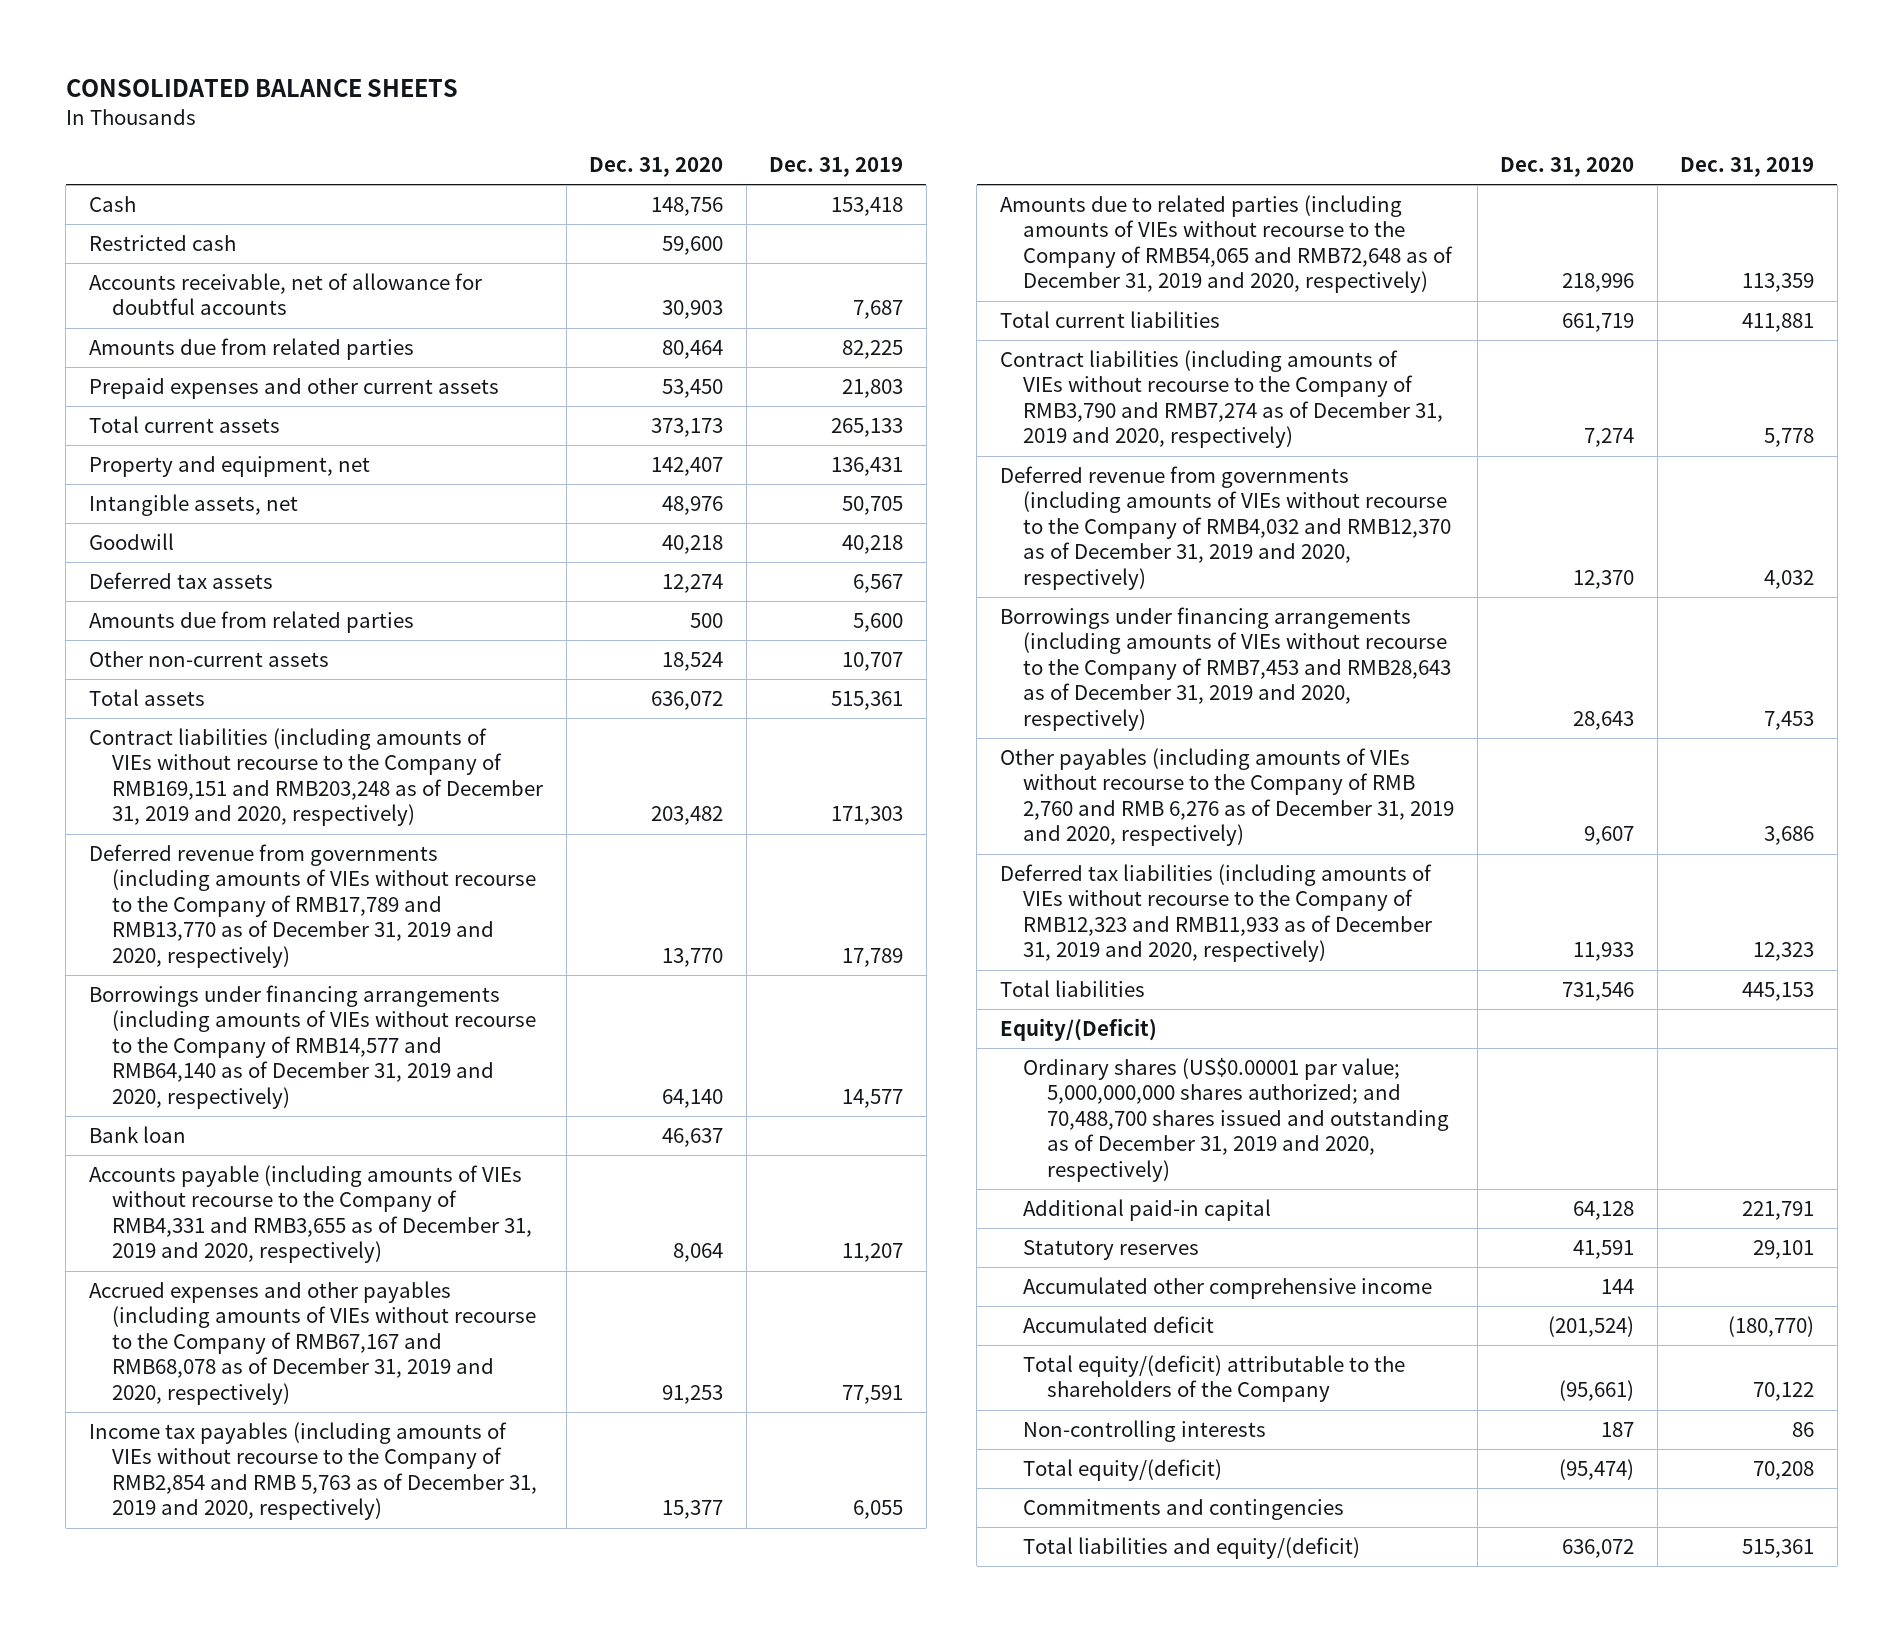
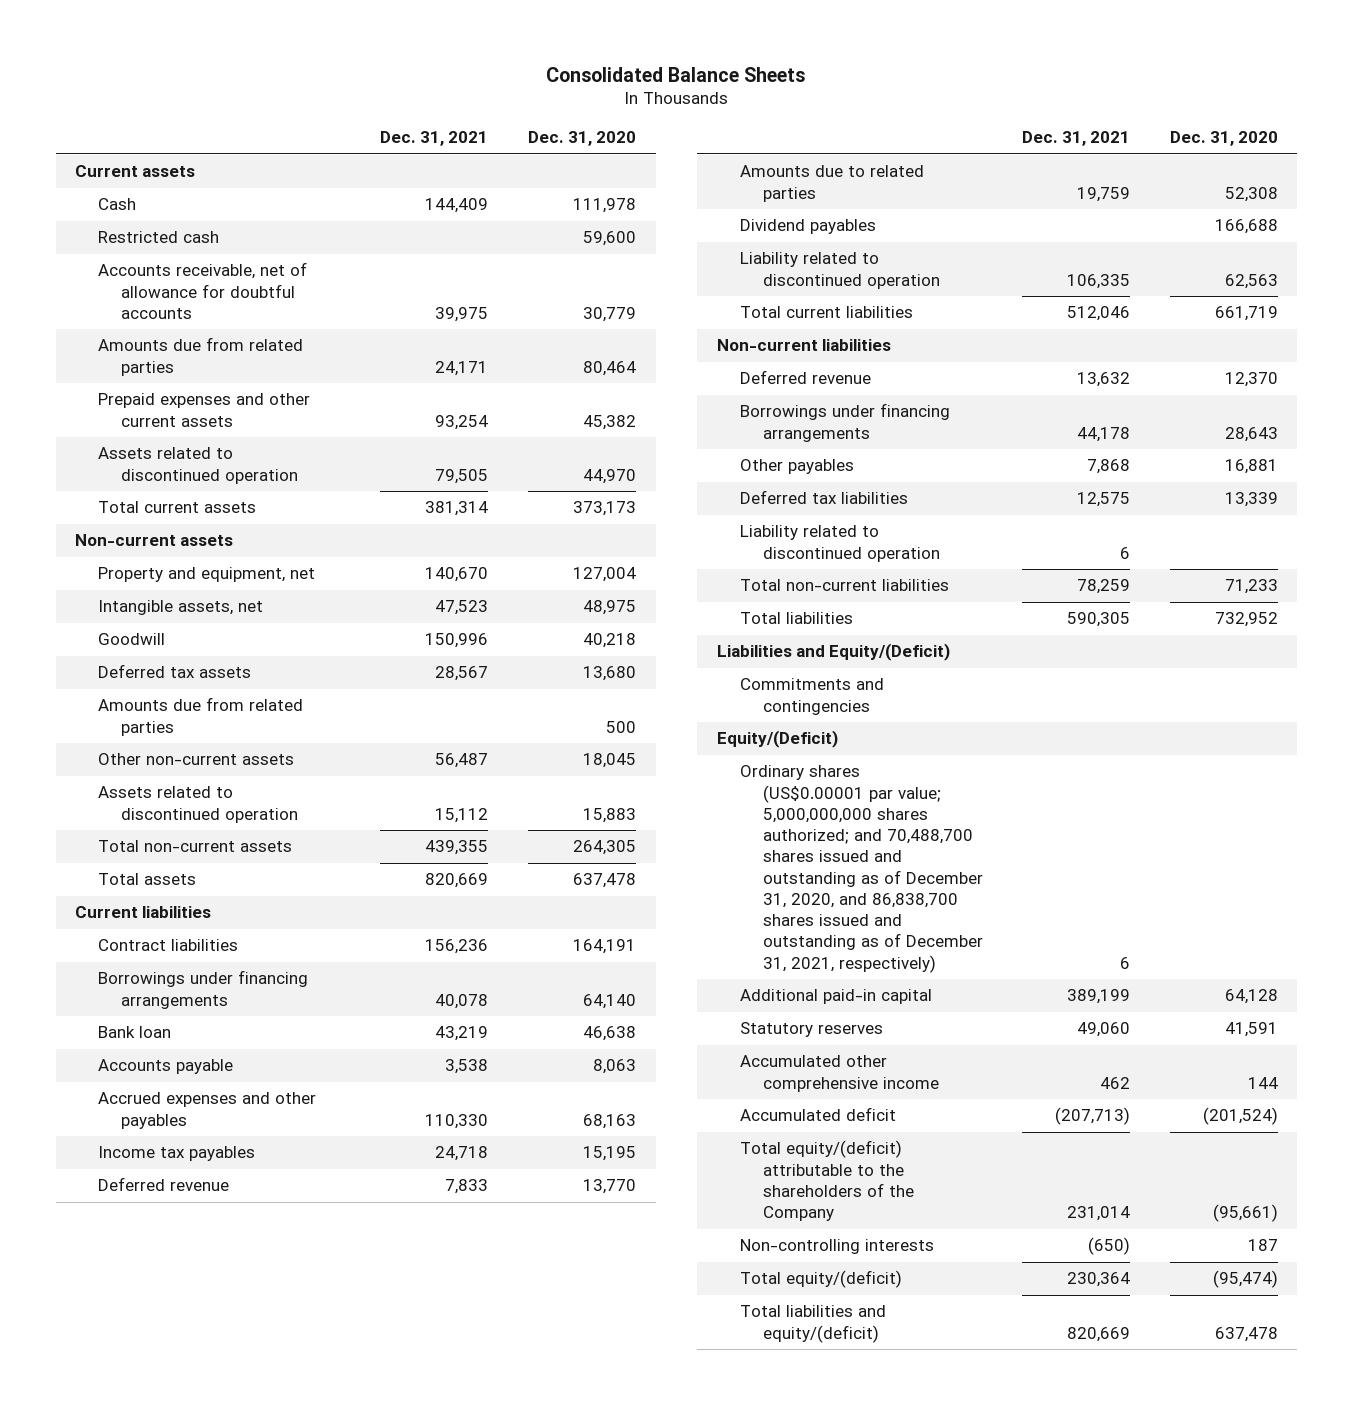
- CONSOLIDATED BALANCE SHEETS
+ Consolidated Balance Sheets
- | Dec. 31, 2020 | Dec. 31, 2019
+ | Dec. 31, 2021 | Dec. 31, 2020
- Cash | 148,756 | 153,418
+ Current assets
+ Cash | 144,409 | 111,978
- Accounts receivable, net of allowance for doubtful accounts | 30,903 | 7,687
+ Accounts receivable, net of allowance for doubtful accounts | 39,975 | 30,779
- Prepaid expenses and other current assets | 53,450 | 21,803
+ Prepaid expenses and other current assets | 93,254 | 45,382
+ Assets related to discontinued operation | 79,505 | 44,970
- Property and equipment, net | 142,407 | 136,431
- Intangible assets, net | 48,976 | 50,705
+ Non-current assets
+ Property and equipment, net | 140,670 | 127,004
+ Intangible assets, net | 47,523 | 48,975
- Deferred tax assets | 12,274 | 6,567
+ Deferred tax assets | 28,567 | 13,680
- Other non-current assets | 18,524 | 10,707
- Total assets | 636,072 | 515,361
- Contract liabilities (including amounts of VIEs without recourse to the Company of RMB169,151 and RMB203,248 as of December 31, 2019 and 2020, respectively) | 203,482 | 171,303
- Deferred revenue from governments (including amounts of VIEs without recourse to the Company of RMB17,789 and RMB13,770 as of December 31, 2019 and 2020, respectively) | 13,770 | 17,789
- Borrowings under financing arrangements (including amounts of VIEs without recourse to the Company of RMB14,577 and RMB64,140 as of December 31, 2019 and 2020, respectively) | 64,140 | 14,577
- Bank loan | 46,637 |
- Accounts payable (including amounts of VIEs without recourse to the Company of RMB4,331 and RMB3,655 as of December 31, 2019 and 2020, respectively) | 8,064 | 11,207
- Accrued expenses and other payables (including amounts of VIEs without recourse to the Company of RMB67,167 and RMB68,078 as of December 31, 2019 and 2020, respectively) | 91,253 | 77,591
- Income tax payables (including amounts of VIEs without recourse to the Company of RMB2,854 and RMB 5,763 as of December 31, 2019 and 2020, respectively) | 15,377 | 6,055
- Amounts due to related parties (including amounts of VIEs without recourse to the Company of RMB54,065 and RMB72,648 as of December 31, 2019 and 2020, respectively) | 218,996 | 113,359
+ Other non-current assets | 56,487 | 18,045
+ Assets related to discontinued operation | 15,112 | 15,883
+ Total non-current assets | 439,355 | 264,305
+ Total assets | 820,669 | 637,478
+ Current liabilities
+ Contract liabilities | 156,236 | 164,191
+ Borrowings under financing arrangements | 40,078 | 64,140
+ Bank loan | 43,219 | 46,638
+ Accounts payable | 3,538 | 8,063
+ Accrued expenses and other payables | 110,330 | 68,163
+ Income tax payables | 24,718 | 15,195
+ Deferred revenue | 7,833 | 13,770
+ Amounts due to related parties | 19,759 | 52,308
+ Dividend payables | | 166,688
+ Liability related to discontinued operation | 106,335 | 62,563
- Contract liabilities (including amounts of VIEs without recourse to the Company of RMB3,790 and RMB7,274 as of December 31, 2019 and 2020, respectively) | 7,274 | 5,778
- Deferred revenue from governments (including amounts of VIEs without recourse to the Company of RMB4,032 and RMB12,370 as of December 31, 2019 and 2020, respectively) | 12,370 | 4,032
- Borrowings under financing arrangements (including amounts of VIEs without recourse to the Company of RMB7,453 and RMB28,643 as of December 31, 2019 and 2020, respectively) | 28,643 | 7,453
- Other payables (including amounts of VIEs without recourse to the Company of RMB 2,760 and RMB 6,276 as of December 31, 2019 and 2020, respectively) | 9,607 | 3,686
- Deferred tax liabilities (including amounts of VIEs without recourse to the Company of RMB12,323 and RMB11,933 as of December 31, 2019 and 2020, respectively) | 11,933 | 12,323
- Total liabilities | 731,546 | 445,153
+ Non-current liabilities
+ Deferred revenue | 13,632 | 12,370
+ Borrowings under financing arrangements | 44,178 | 28,643
+ Other payables | 7,868 | 16,881
+ Deferred tax liabilities | 12,575 | 13,339
+ Liability related to discontinued operation | 6 |
+ Total non-current liabilities | 78,259 | 71,233
+ Total liabilities | 590,305 | 732,952
+ Liabilities and Equity/(Deficit)
moved up: Commitments and contingencies
- Ordinary shares (US$0.00001 par value; 5,000,000,000 shares authorized; and 70,488,700 shares issued and outstanding as of December 31, 2019 and 2020, respectively)
+ Ordinary shares (US$0.00001 par value; 5,000,000,000 shares authorized; and 70,488,700 shares issued and outstanding as of December 31, 2020, and 86,838,700 shares issued and outstanding as of December 31, 2021, respectively) | 6 |
- Total liabilities and equity/(deficit) | 636,072 | 515,361
+ Total liabilities and equity/(deficit) | 820,669 | 637,478

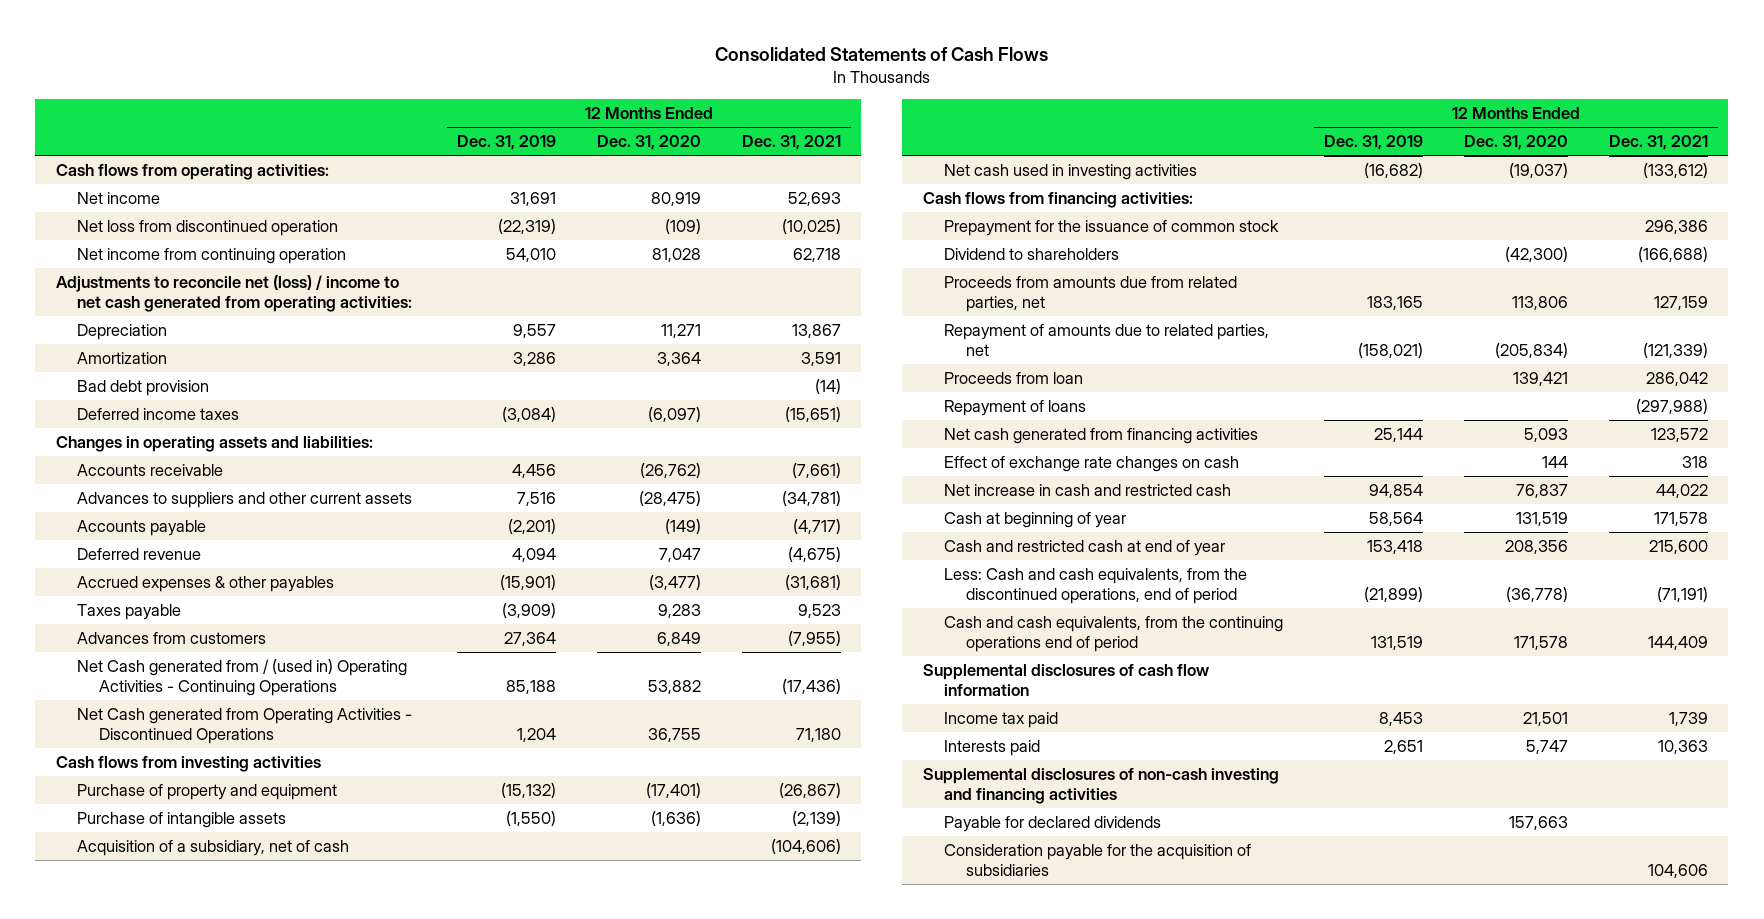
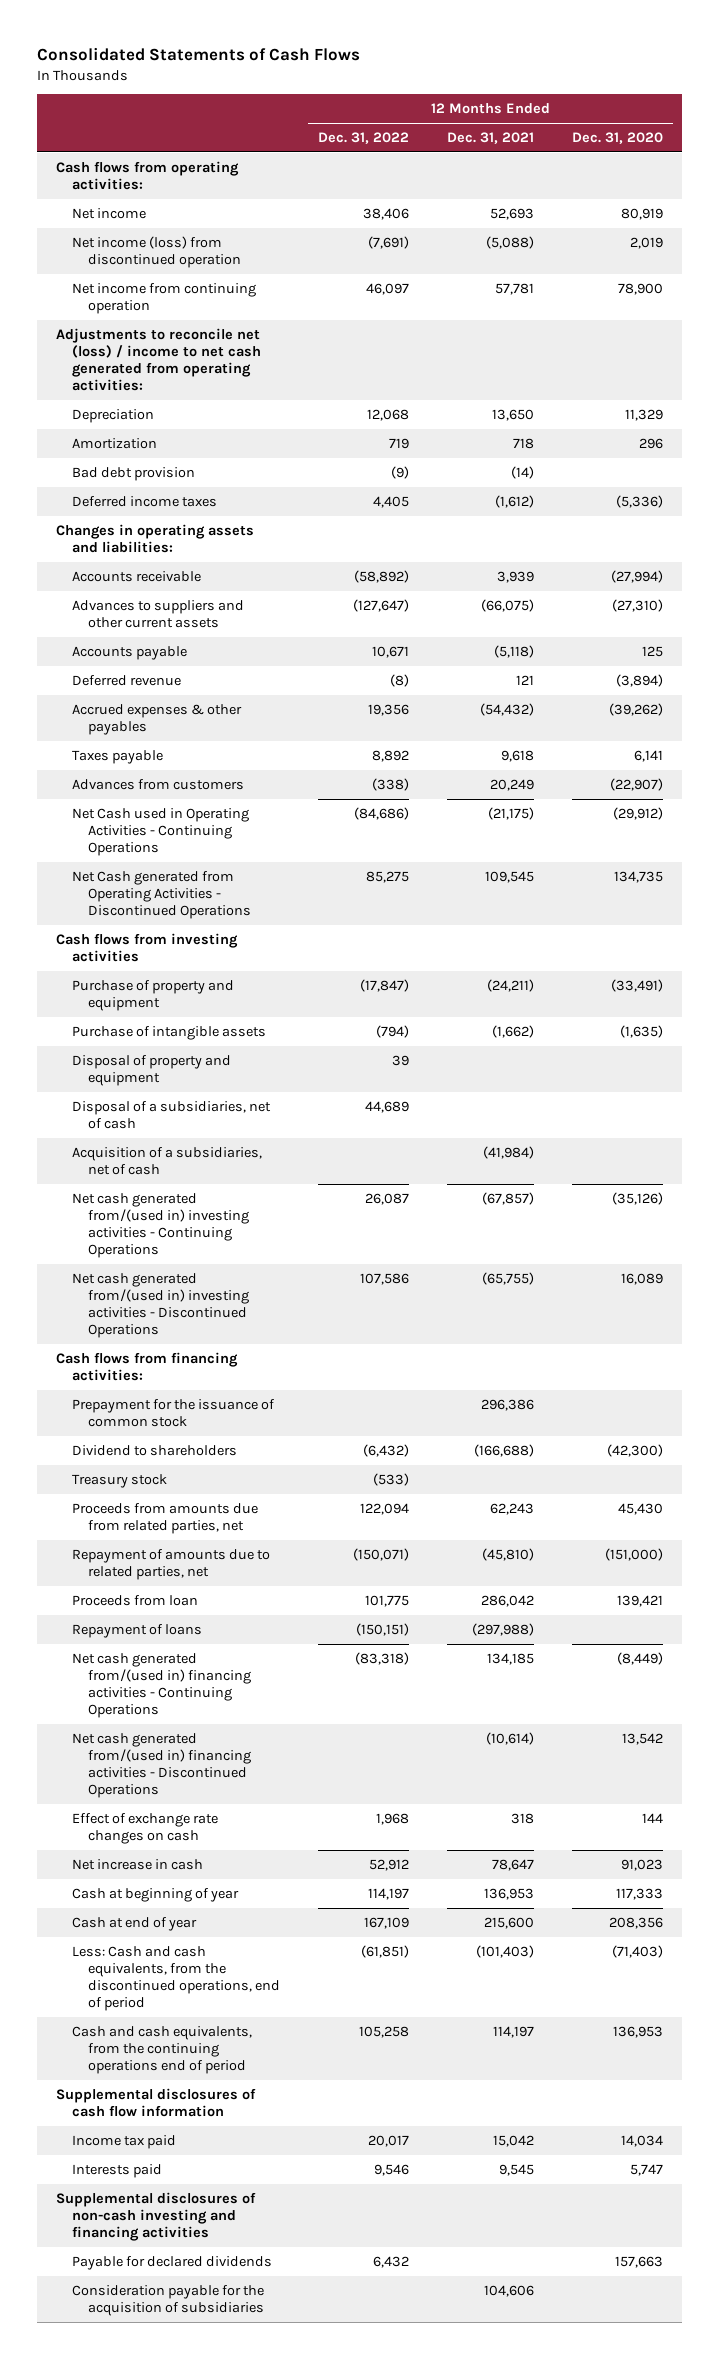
- | 12 Months Ended Dec. 31, 2019 | 12 Months Ended Dec. 31, 2020 | 12 Months Ended Dec. 31, 2021
+ | 12 Months Ended Dec. 31, 2022 | 12 Months Ended Dec. 31, 2021 | 12 Months Ended Dec. 31, 2020
- Net loss from discontinued operation | (22,319) | (109) | (10,025)
- Net income from continuing operation | 54,010 | 81,028 | 62,718
+ Net income (loss) from discontinued operation | (7,691) | (5,088) | 2,019
+ Net income from continuing operation | 46,097 | 57,781 | 78,900
- Depreciation | 9,557 | 11,271 | 13,867
- Amortization | 3,286 | 3,364 | 3,591
+ Depreciation | 12,068 | 13,650 | 11,329
+ Amortization | 719 | 718 | 296
- Deferred income taxes | (3,084) | (6,097) | (15,651)
+ Deferred income taxes | 4,405 | (1,612) | (5,336)
- Accounts receivable | 4,456 | (26,762) | (7,661)
- Advances to suppliers and other current assets | 7,516 | (28,475) | (34,781)
- Accounts payable | (2,201) | (149) | (4,717)
- Deferred revenue | 4,094 | 7,047 | (4,675)
- Accrued expenses & other payables | (15,901) | (3,477) | (31,681)
- Taxes payable | (3,909) | 9,283 | 9,523
- Advances from customers | 27,364 | 6,849 | (7,955)
- Net Cash generated from / (used in) Operating Activities - Continuing Operations | 85,188 | 53,882 | (17,436)
- Net Cash generated from Operating Activities - Discontinued Operations | 1,204 | 36,755 | 71,180
+ Accounts receivable | (58,892) | 3,939 | (27,994)
+ Advances to suppliers and other current assets | (127,647) | (66,075) | (27,310)
+ Accounts payable | 10,671 | (5,118) | 125
+ Deferred revenue | (8) | 121 | (3,894)
+ Accrued expenses & other payables | 19,356 | (54,432) | (39,262)
+ Taxes payable | 8,892 | 9,618 | 6,141
+ Advances from customers | (338) | 20,249 | (22,907)
+ Net Cash used in Operating Activities - Continuing Operations | (84,686) | (21,175) | (29,912)
+ Net Cash generated from Operating Activities - Discontinued Operations | 85,275 | 109,545 | 134,735
- Purchase of property and equipment | (15,132) | (17,401) | (26,867)
- Purchase of intangible assets | (1,550) | (1,636) | (2,139)
- Acquisition of a subsidiary, net of cash | | | (104,606)
- Net cash used in investing activities | (16,682) | (19,037) | (133,612)
+ Purchase of property and equipment | (17,847) | (24,211) | (33,491)
+ Purchase of intangible assets | (794) | (1,662) | (1,635)
+ Disposal of property and equipment | 39 | |
+ Disposal of a subsidiaries, net of cash | 44,689 | |
+ Acquisition of a subsidiaries, net of cash | | (41,984) |
+ Net cash generated from/(used in) investing activities - Continuing Operations | 26,087 | (67,857) | (35,126)
+ Net cash generated from/(used in) investing activities - Discontinued Operations | 107,586 | (65,755) | 16,089
- Proceeds from amounts due from related parties, net | 183,165 | 113,806 | 127,159
- Repayment of amounts due to related parties, net | (158,021) | (205,834) | (121,339)
+ Treasury stock | (533) | |
+ Proceeds from amounts due from related parties, net | 122,094 | 62,243 | 45,430
+ Repayment of amounts due to related parties, net | (150,071) | (45,810) | (151,000)
- Net cash generated from financing activities | 25,144 | 5,093 | 123,572
+ Net cash generated from/(used in) financing activities - Continuing Operations | (83,318) | 134,185 | (8,449)
+ Net cash generated from/(used in) financing activities - Discontinued Operations | | (10,614) | 13,542
- Net increase in cash and restricted cash | 94,854 | 76,837 | 44,022
- Cash at beginning of year | 58,564 | 131,519 | 171,578
- Cash and restricted cash at end of year | 153,418 | 208,356 | 215,600
- Less: Cash and cash equivalents, from the discontinued operations, end of period | (21,899) | (36,778) | (71,191)
- Cash and cash equivalents, from the continuing operations end of period | 131,519 | 171,578 | 144,409
+ Net increase in cash | 52,912 | 78,647 | 91,023
+ Cash at beginning of year | 114,197 | 136,953 | 117,333
+ Cash at end of year | 167,109 | 215,600 | 208,356
+ Less: Cash and cash equivalents, from the discontinued operations, end of period | (61,851) | (101,403) | (71,403)
+ Cash and cash equivalents, from the continuing operations end of period | 105,258 | 114,197 | 136,953
- Income tax paid | 8,453 | 21,501 | 1,739
- Interests paid | 2,651 | 5,747 | 10,363
+ Income tax paid | 20,017 | 15,042 | 14,034
+ Interests paid | 9,546 | 9,545 | 5,747

